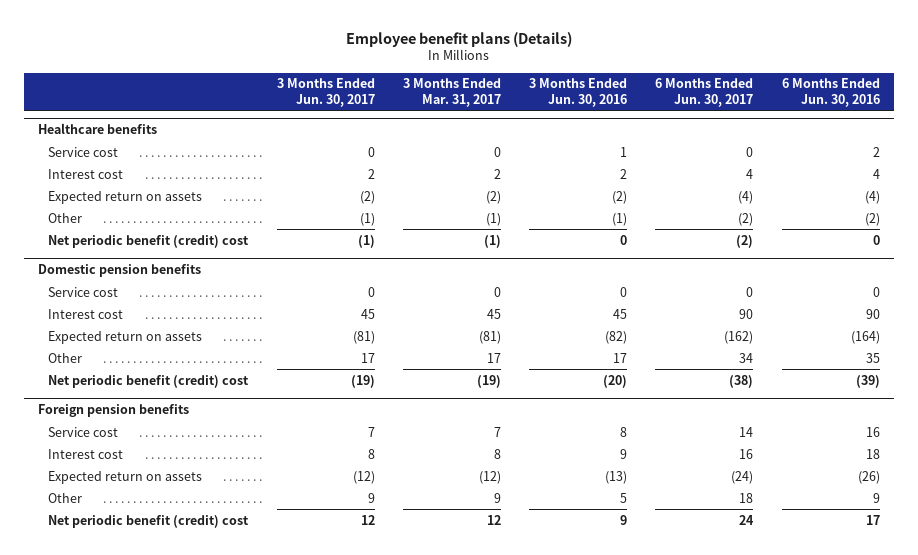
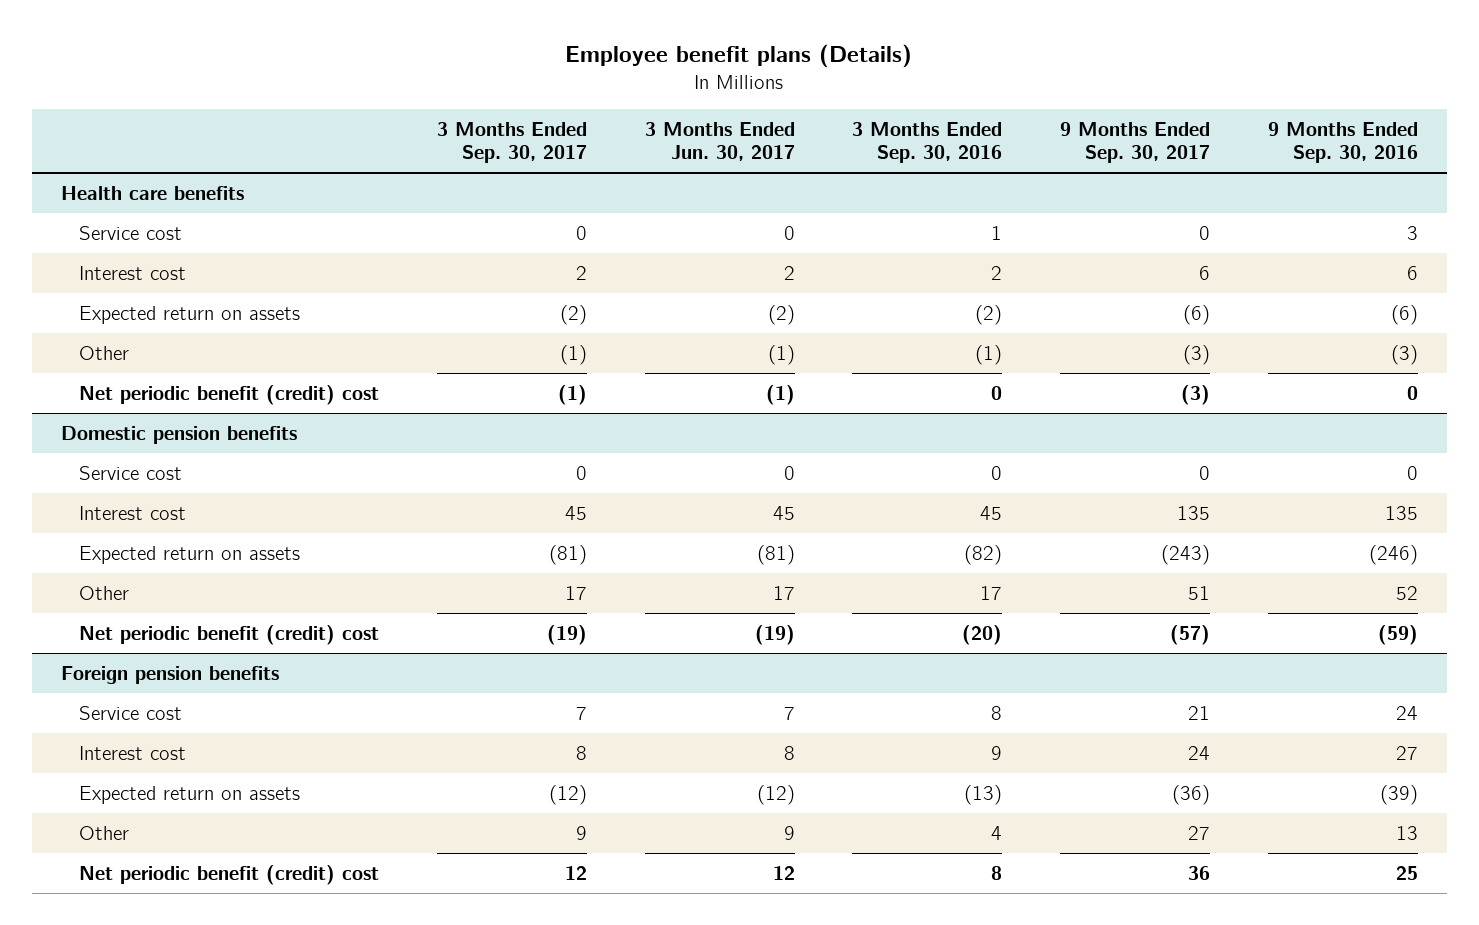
- | 3 Months Ended Jun. 30, 2017 | 3 Months Ended Mar. 31, 2017 | 3 Months Ended Jun. 30, 2016 | 6 Months Ended Jun. 30, 2017 | 6 Months Ended Jun. 30, 2016
+ | 3 Months Ended Sep. 30, 2017 | 3 Months Ended Jun. 30, 2017 | 3 Months Ended Sep. 30, 2016 | 9 Months Ended Sep. 30, 2017 | 9 Months Ended Sep. 30, 2016
- Healthcare benefits
+ Health care benefits

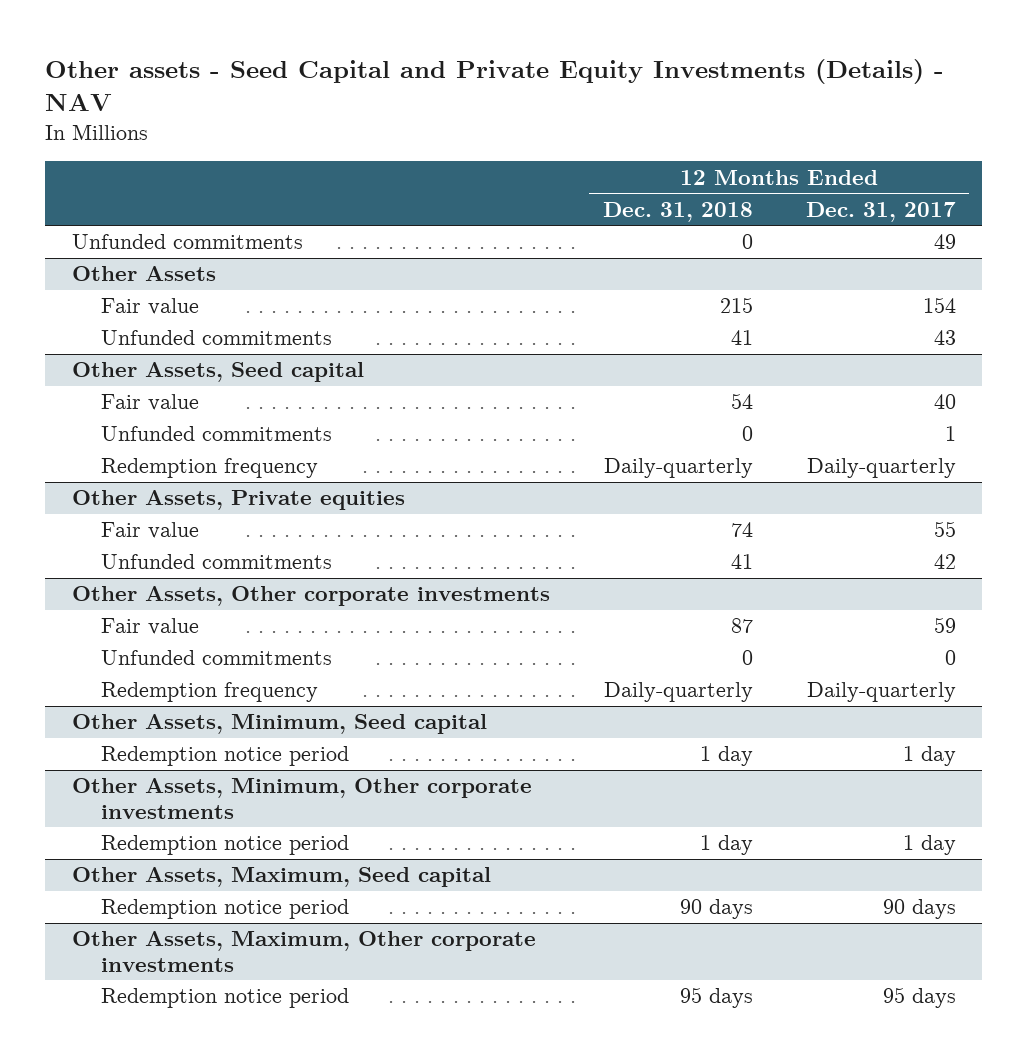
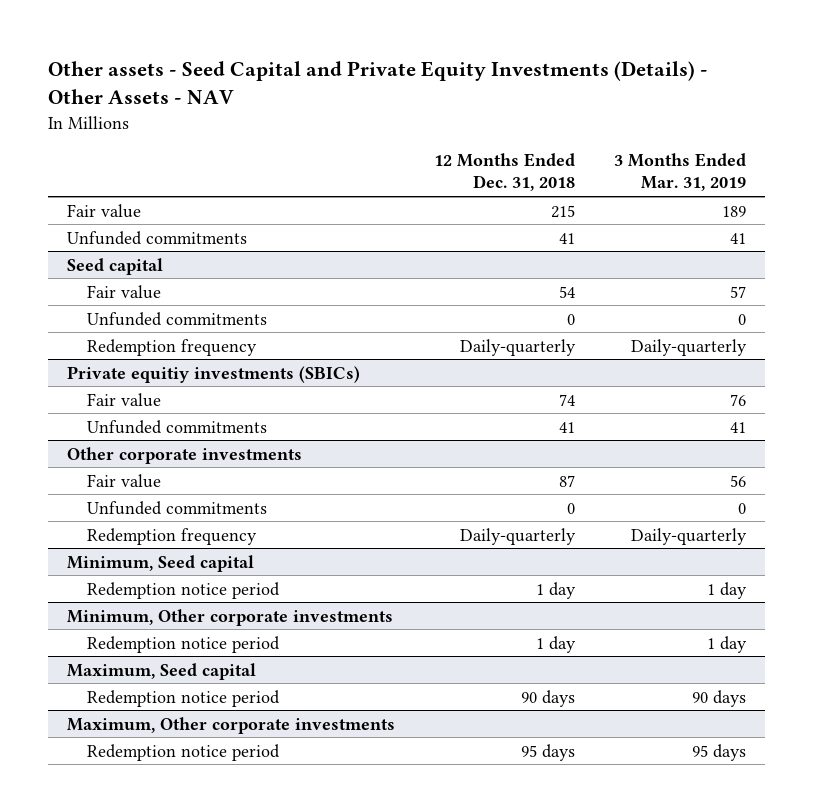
- Other assets - Seed Capital and Private Equity Investments (Details) - NAV
+ Other assets - Seed Capital and Private Equity Investments (Details) - Other Assets - NAV
- | 12 Months Ended Dec. 31, 2018 | 12 Months Ended Dec. 31, 2017
+ | 12 Months Ended Dec. 31, 2018 | 3 Months Ended Mar. 31, 2019
- Unfunded commitments | 0 | 49
- Other Assets
- Other Assets, Seed capital
+ Seed capital
- Other Assets, Private equities
+ Private equitiy investments (SBICs)
- Other Assets, Other corporate investments
+ Other corporate investments
- Other Assets, Minimum, Seed capital
+ Minimum, Seed capital
- Other Assets, Minimum, Other corporate investments
+ Minimum, Other corporate investments
- Other Assets, Maximum, Seed capital
+ Maximum, Seed capital
- Other Assets, Maximum, Other corporate investments
+ Maximum, Other corporate investments

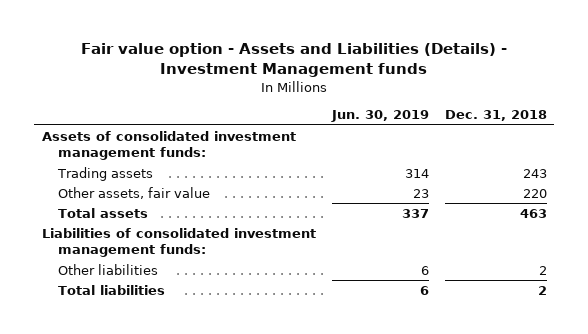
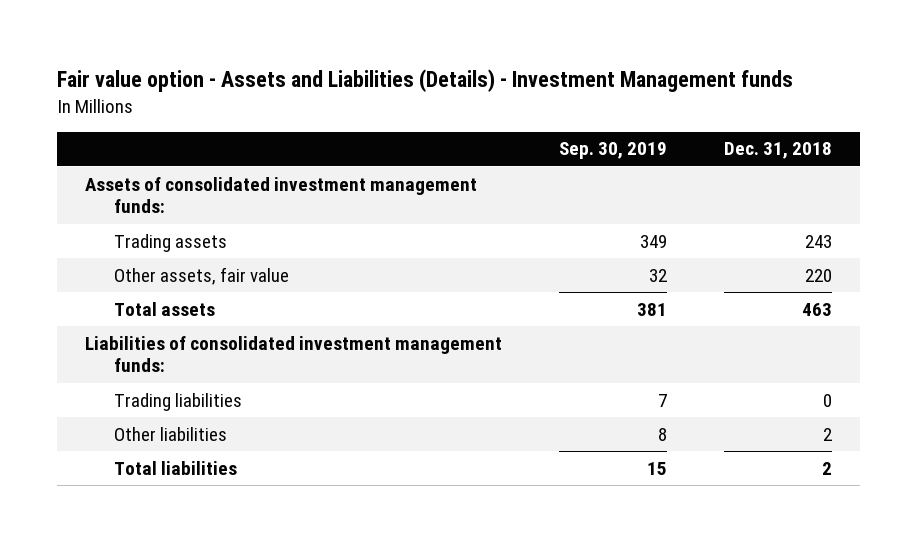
- | Jun. 30, 2019 | Dec. 31, 2018
+ | Sep. 30, 2019 | Dec. 31, 2018
+ Trading liabilities | 7 | 0

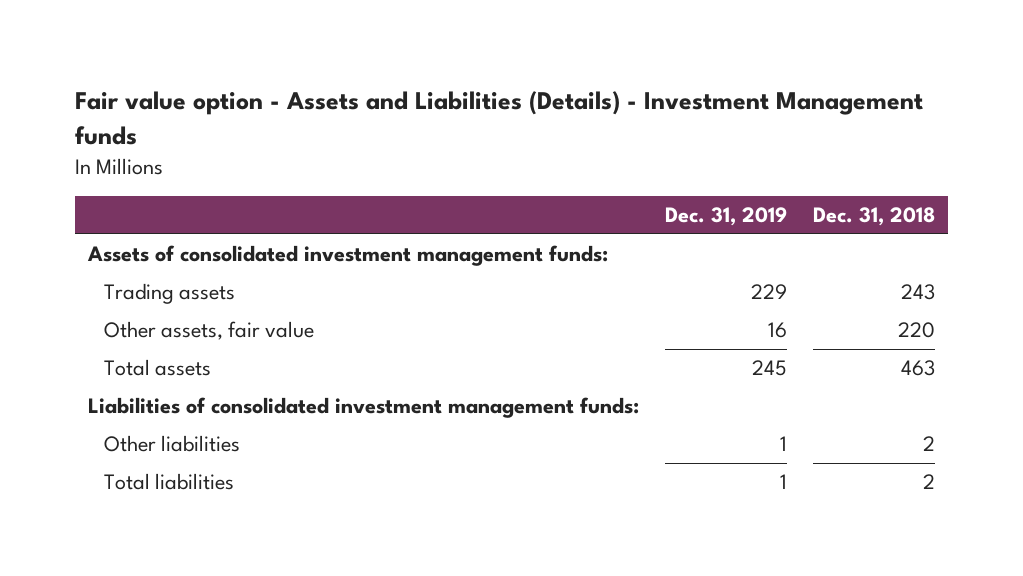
- | Sep. 30, 2019 | Dec. 31, 2018
+ | Dec. 31, 2019 | Dec. 31, 2018
- Trading liabilities | 7 | 0

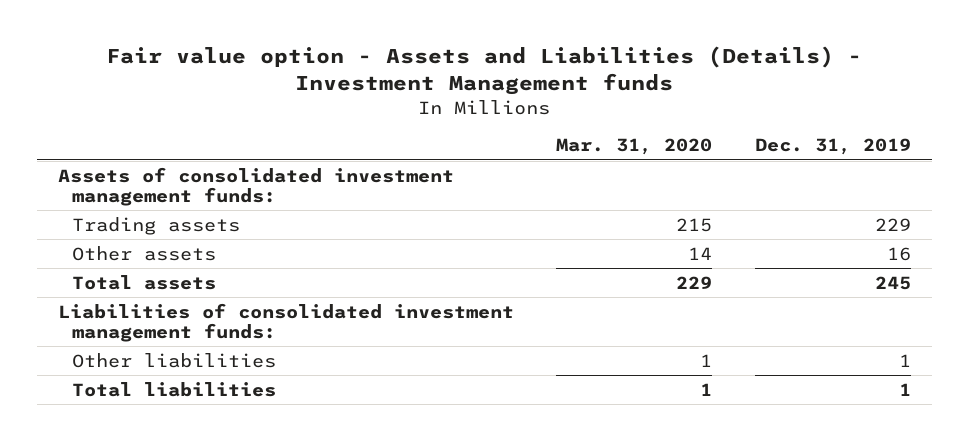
- | Dec. 31, 2019 | Dec. 31, 2018
+ | Mar. 31, 2020 | Dec. 31, 2019
- Other assets, fair value | 16 | 220
+ Other assets | 14 | 16

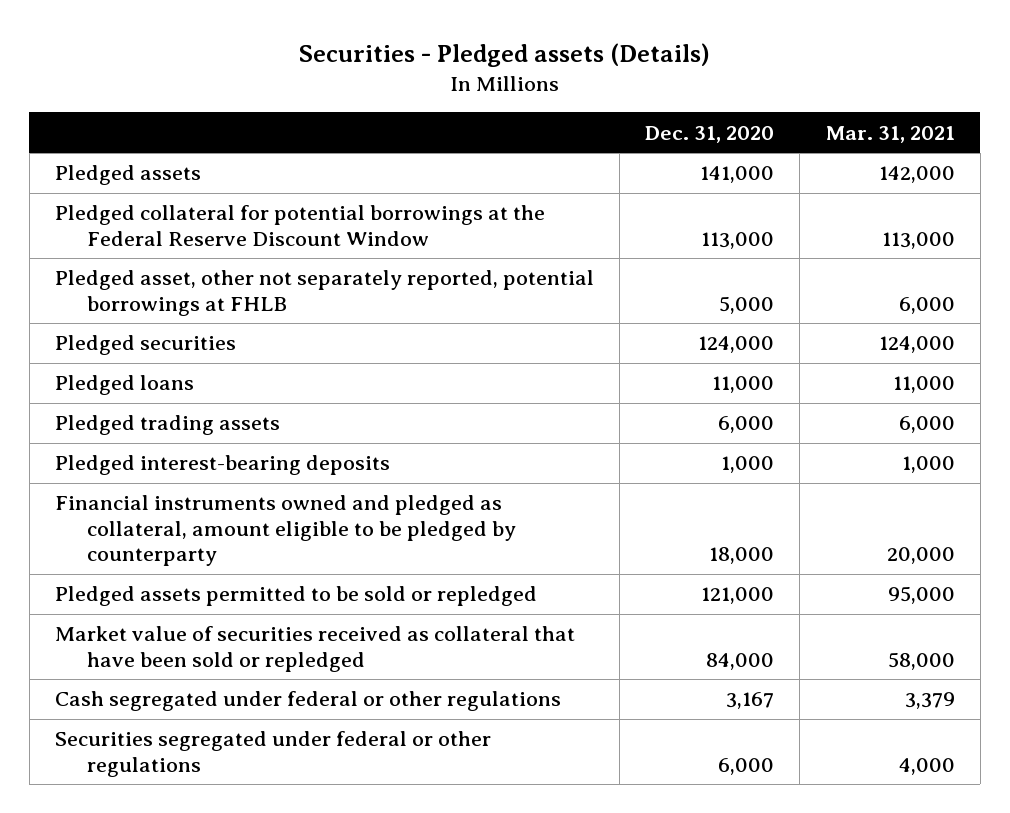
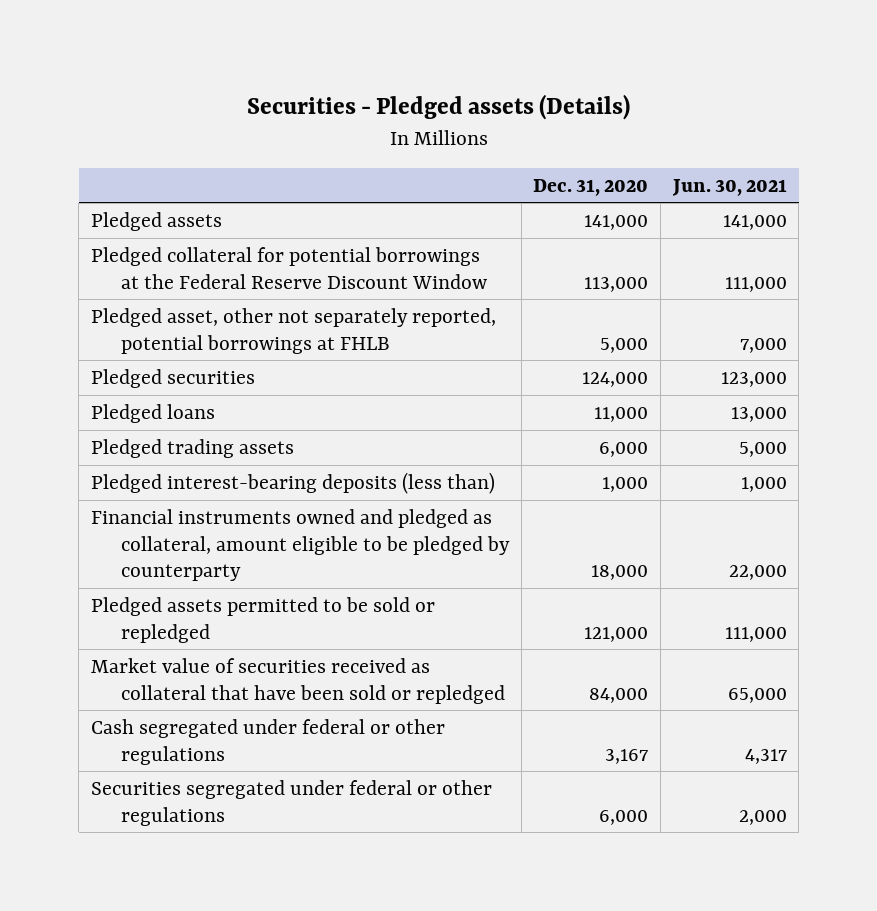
- | Dec. 31, 2020 | Mar. 31, 2021
+ | Dec. 31, 2020 | Jun. 30, 2021
- Pledged interest-bearing deposits | 1,000 | 1,000
+ Pledged interest-bearing deposits (less than) | 1,000 | 1,000

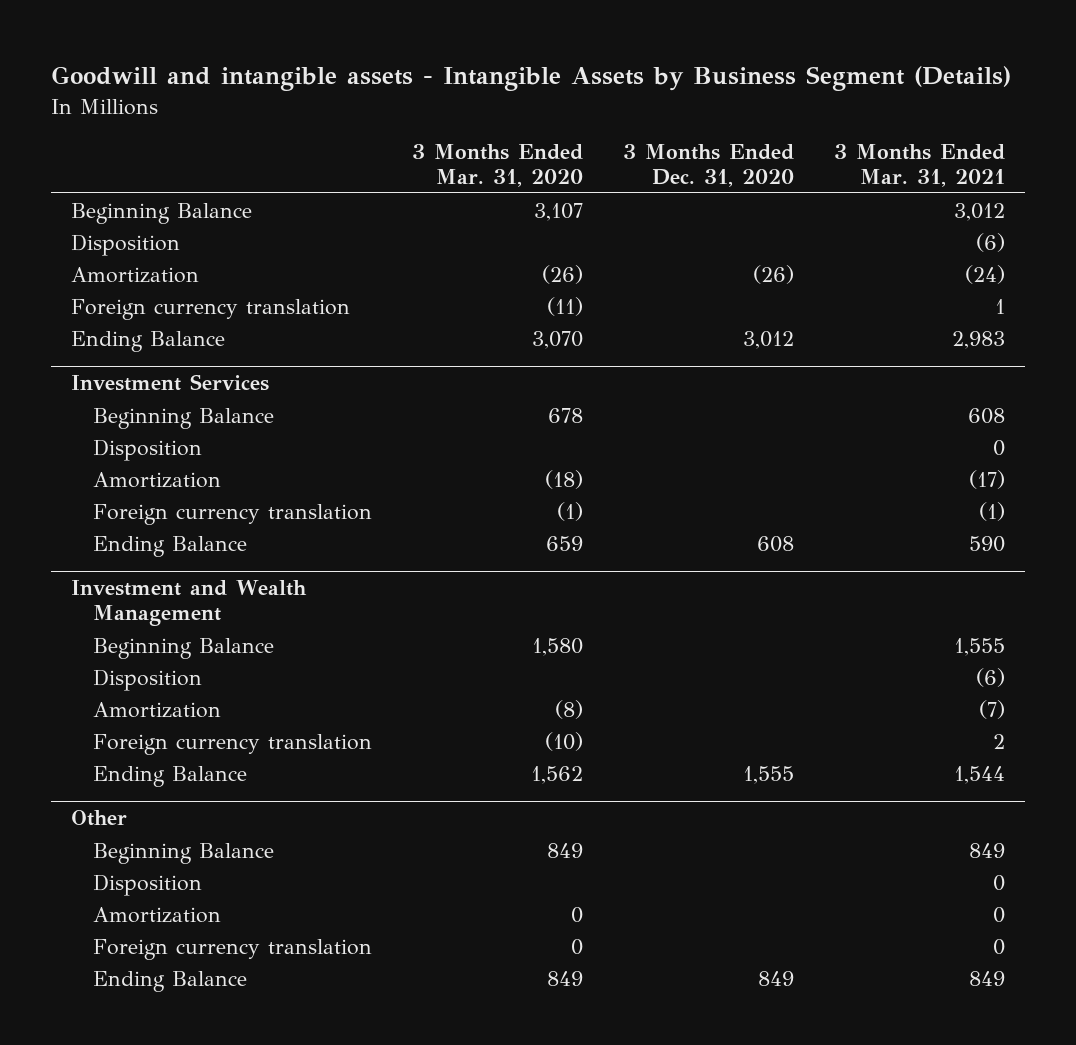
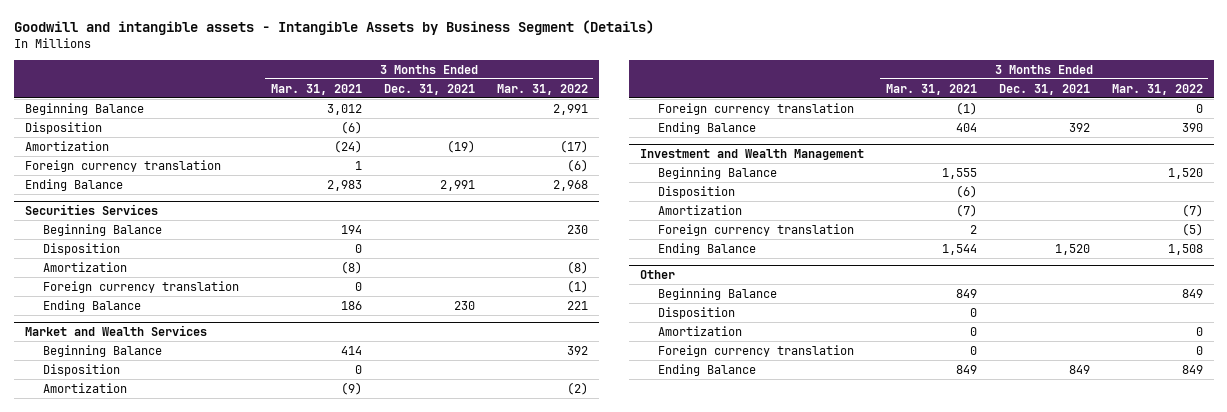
- | 3 Months Ended Mar. 31, 2020 | 3 Months Ended Dec. 31, 2020 | 3 Months Ended Mar. 31, 2021
+ | 3 Months Ended Mar. 31, 2021 | 3 Months Ended Dec. 31, 2021 | 3 Months Ended Mar. 31, 2022
- Investment Services
- Beginning Balance | 678 | | 608
+ Securities Services
+ Beginning Balance | 194 | | 230
- Amortization | (18) | | (17)
+ Amortization | (8) | | (8)
+ Foreign currency translation | 0 | | (1)
+ Ending Balance | 186 | 230 | 221
+ Market and Wealth Services
+ Beginning Balance | 414 | | 392
+ Disposition | 0 | |
+ Amortization | (9) | | (2)
- Ending Balance | 659 | 608 | 590
+ Ending Balance | 404 | 392 | 390

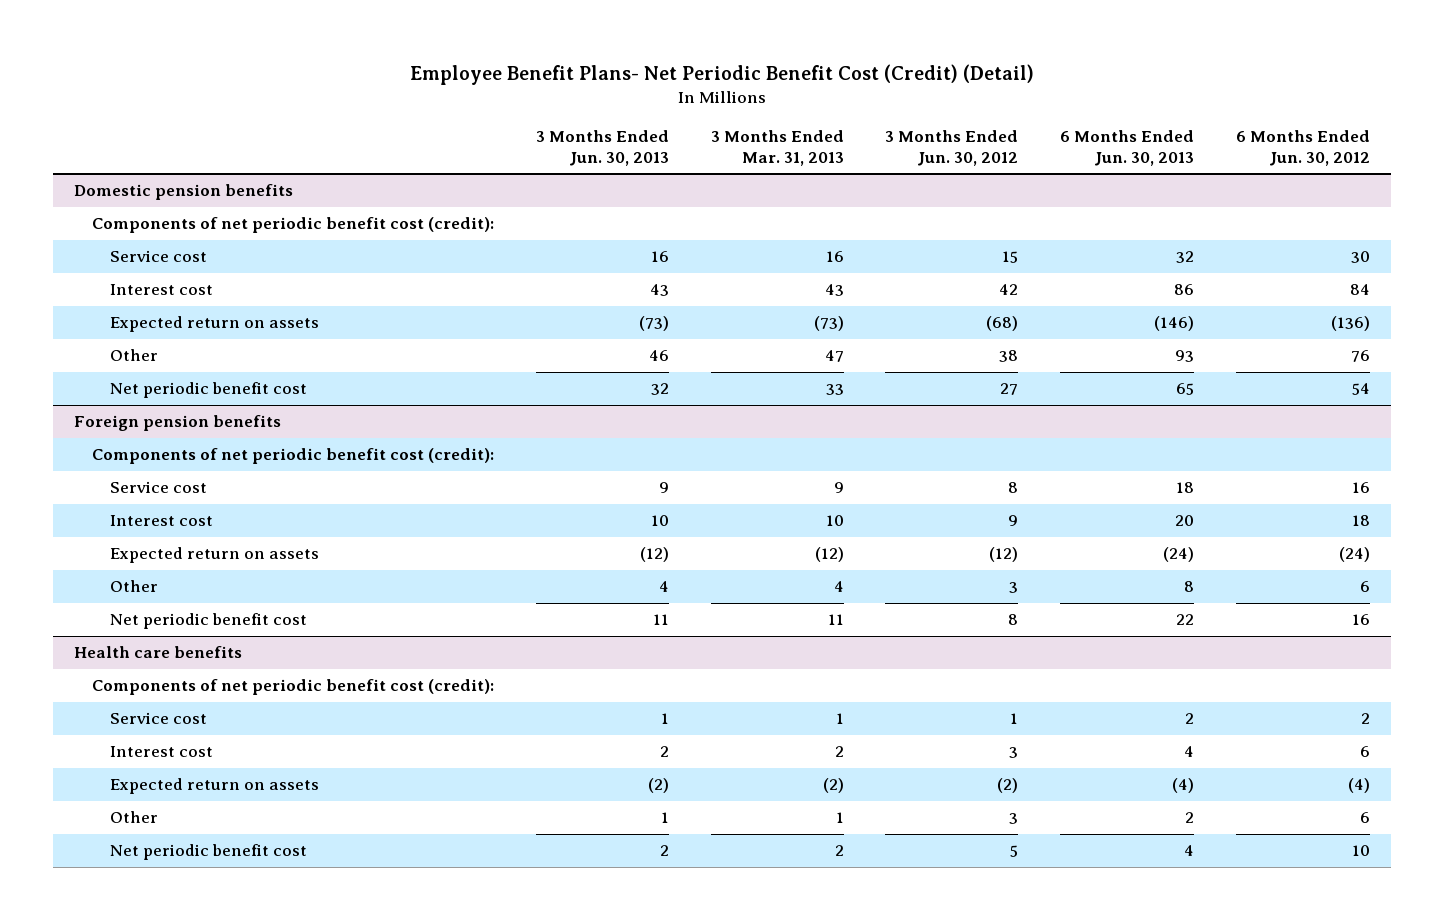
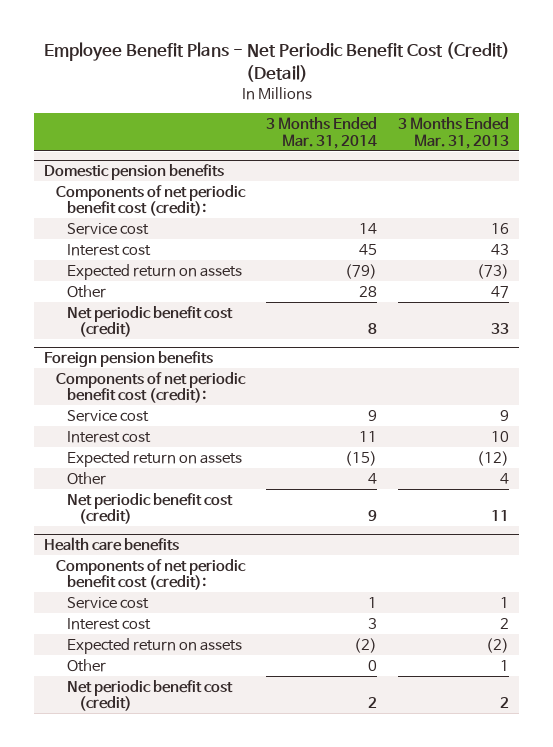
- Employee Benefit Plans- Net Periodic Benefit Cost (Credit) (Detail)
+ Employee Benefit Plans - Net Periodic Benefit Cost (Credit) (Detail)
- | 3 Months Ended Jun. 30, 2013 | 3 Months Ended Mar. 31, 2013 | 3 Months Ended Jun. 30, 2012 | 6 Months Ended Jun. 30, 2013 | 6 Months Ended Jun. 30, 2012
+ | 3 Months Ended Mar. 31, 2014 | 3 Months Ended Mar. 31, 2013
@ Domestic pension benefits
- Net periodic benefit cost | 32 | 33 | 27 | 65 | 54
+ Net periodic benefit cost (credit) | 8 | 33
@ Foreign pension benefits
- Net periodic benefit cost | 11 | 11 | 8 | 22 | 16
+ Net periodic benefit cost (credit) | 9 | 11
@ Health care benefits
- Net periodic benefit cost | 2 | 2 | 5 | 4 | 10
+ Net periodic benefit cost (credit) | 2 | 2

